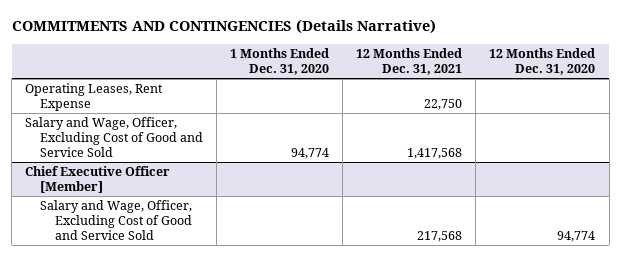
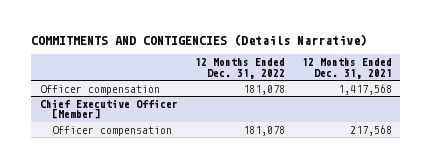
- COMMITMENTS AND CONTINGENCIES (Details Narrative)
+ COMMITMENTS AND CONTIGENCIES (Details Narrative)
- | 1 Months Ended Dec. 31, 2020 | 12 Months Ended Dec. 31, 2021 | 12 Months Ended Dec. 31, 2020
+ | 12 Months Ended Dec. 31, 2022 | 12 Months Ended Dec. 31, 2021
- Operating Leases, Rent Expense | | 22,750 |
- Salary and Wage, Officer, Excluding Cost of Good and Service Sold | 94,774 | 1,417,568 |
+ Officer compensation | 181,078 | 1,417,568
@ Chief Executive Officer [Member]
- Salary and Wage, Officer, Excluding Cost of Good and Service Sold | | 217,568 | 94,774
+ Officer compensation | 181,078 | 217,568

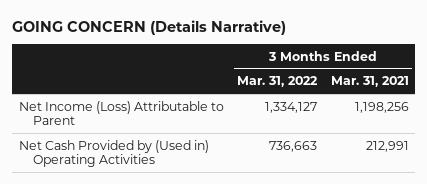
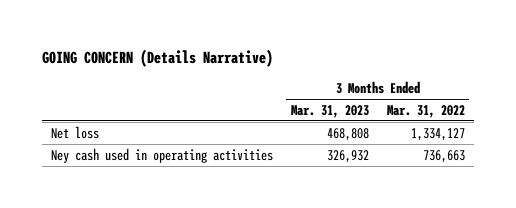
- | 3 Months Ended Mar. 31, 2022 | 3 Months Ended Mar. 31, 2021
+ | 3 Months Ended Mar. 31, 2023 | 3 Months Ended Mar. 31, 2022
- Net Income (Loss) Attributable to Parent | 1,334,127 | 1,198,256
- Net Cash Provided by (Used in) Operating Activities | 736,663 | 212,991
+ Net loss | 468,808 | 1,334,127
+ Ney cash used in operating activities | 326,932 | 736,663

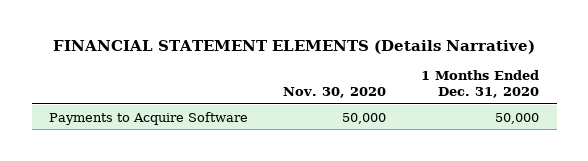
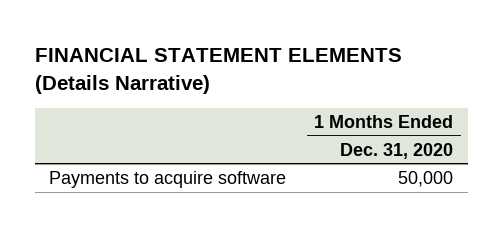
- | Nov. 30, 2020 | 1 Months Ended Dec. 31, 2020
+ | 1 Months Ended Dec. 31, 2020
- Payments to Acquire Software | 50,000 | 50,000
+ Payments to acquire software | 50,000

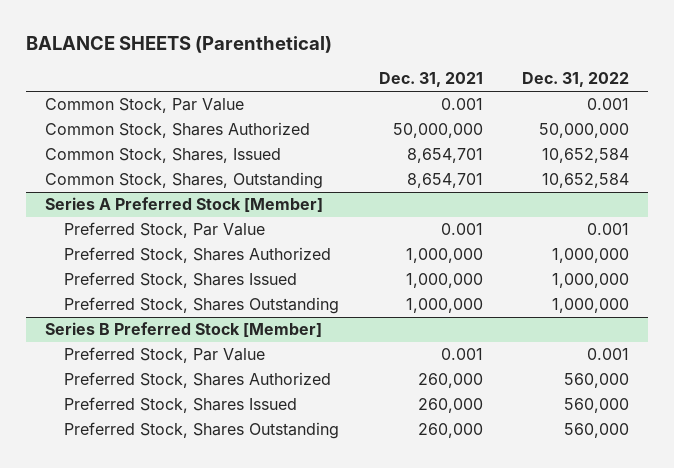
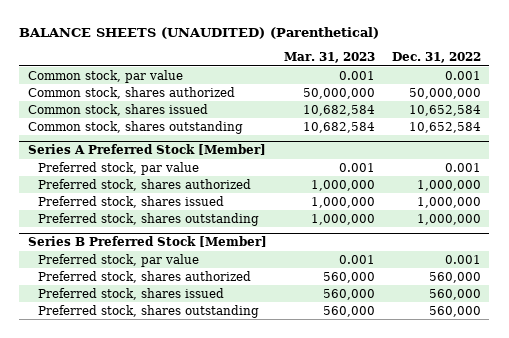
- BALANCE SHEETS (Parenthetical)
+ BALANCE SHEETS (UNAUDITED) (Parenthetical)
- | Dec. 31, 2021 | Dec. 31, 2022
+ | Mar. 31, 2023 | Dec. 31, 2022
- Common Stock, Par Value | 0.001 | 0.001
- Common Stock, Shares Authorized | 50,000,000 | 50,000,000
- Common Stock, Shares, Issued | 8,654,701 | 10,652,584
- Common Stock, Shares, Outstanding | 8,654,701 | 10,652,584
+ Common stock, par value | 0.001 | 0.001
+ Common stock, shares authorized | 50,000,000 | 50,000,000
+ Common stock, shares issued | 10,682,584 | 10,652,584
+ Common stock, shares outstanding | 10,682,584 | 10,652,584
@ Series A Preferred Stock [Member]
- Preferred Stock, Par Value | 0.001 | 0.001
- Preferred Stock, Shares Authorized | 1,000,000 | 1,000,000
- Preferred Stock, Shares Issued | 1,000,000 | 1,000,000
- Preferred Stock, Shares Outstanding | 1,000,000 | 1,000,000
+ Preferred stock, par value | 0.001 | 0.001
+ Preferred stock, shares authorized | 1,000,000 | 1,000,000
+ Preferred stock, shares issued | 1,000,000 | 1,000,000
+ Preferred stock, shares outstanding | 1,000,000 | 1,000,000
@ Series B Preferred Stock [Member]
- Preferred Stock, Par Value | 0.001 | 0.001
- Preferred Stock, Shares Authorized | 260,000 | 560,000
- Preferred Stock, Shares Issued | 260,000 | 560,000
- Preferred Stock, Shares Outstanding | 260,000 | 560,000
+ Preferred stock, par value | 0.001 | 0.001
+ Preferred stock, shares authorized | 560,000 | 560,000
+ Preferred stock, shares issued | 560,000 | 560,000
+ Preferred stock, shares outstanding | 560,000 | 560,000

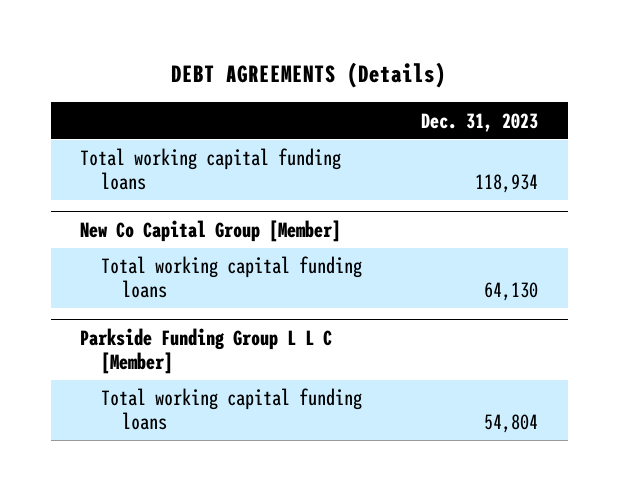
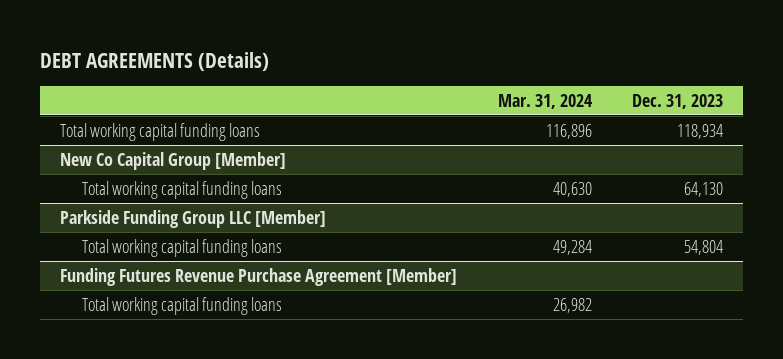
- | Dec. 31, 2023
+ | Mar. 31, 2024 | Dec. 31, 2023
- Parkside Funding Group L L C [Member]
+ Parkside Funding Group LLC [Member]
+ Funding Futures Revenue Purchase Agreement [Member]
+ Total working capital funding loans | 26,982 |

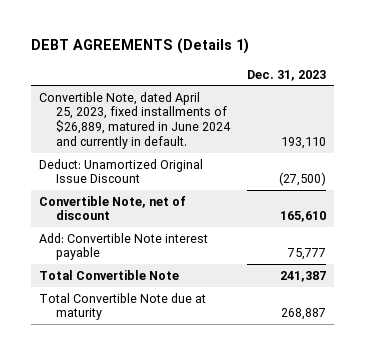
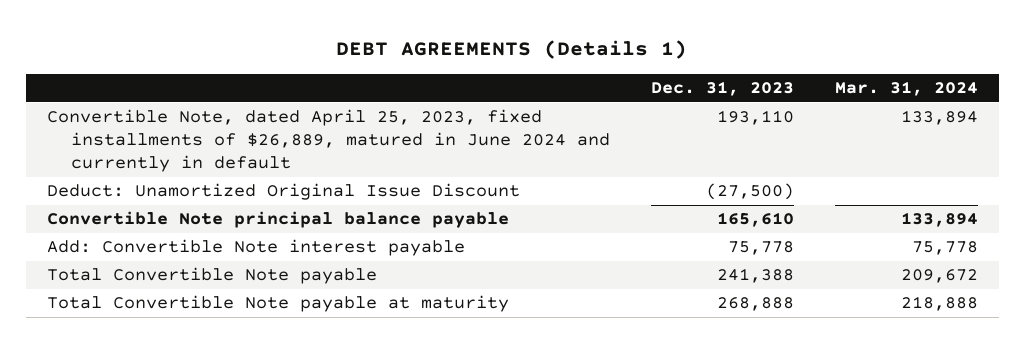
- | Dec. 31, 2023
+ | Dec. 31, 2023 | Mar. 31, 2024
- Convertible Note, dated April 25, 2023, fixed installments of $26,889, matured in June 2024 and currently in default. | 193,110
+ Convertible Note, dated April 25, 2023, fixed installments of $26,889, matured in June 2024 and currently in default | 193,110 | 133,894
- Convertible Note, net of discount | 165,610
- Add: Convertible Note interest payable | 75,777
- Total Convertible Note | 241,387
- Total Convertible Note due at maturity | 268,887
+ Convertible Note principal balance payable | 165,610 | 133,894
+ Add: Convertible Note interest payable | 75,778 | 75,778
+ Total Convertible Note payable | 241,388 | 209,672
+ Total Convertible Note payable at maturity | 268,888 | 218,888

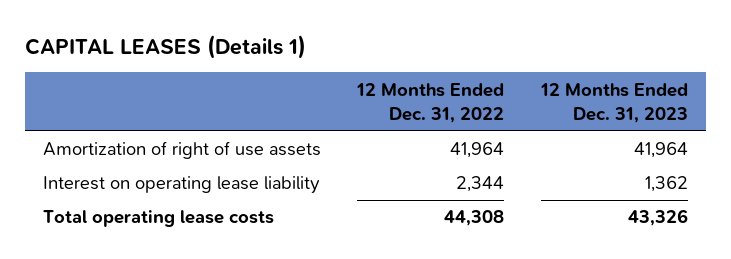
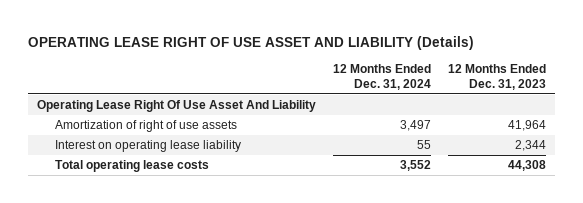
- CAPITAL LEASES (Details 1)
+ OPERATING LEASE RIGHT OF USE ASSET AND LIABILITY (Details)
- | 12 Months Ended Dec. 31, 2022 | 12 Months Ended Dec. 31, 2023
+ | 12 Months Ended Dec. 31, 2024 | 12 Months Ended Dec. 31, 2023
+ Operating Lease Right Of Use Asset And Liability
- Interest on operating lease liability | 2,344 | 1,362
- Total operating lease costs | 44,308 | 43,326
+ Interest on operating lease liability | 55 | 2,344
+ Total operating lease costs | 3,552 | 44,308

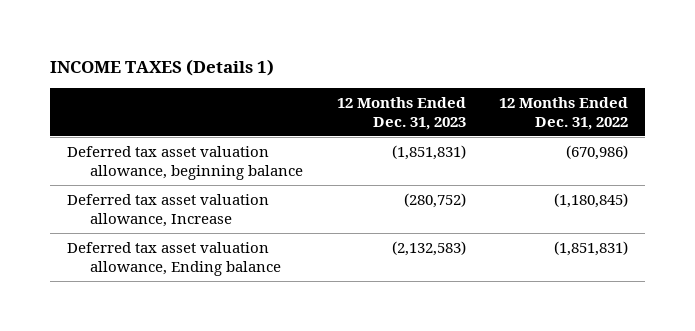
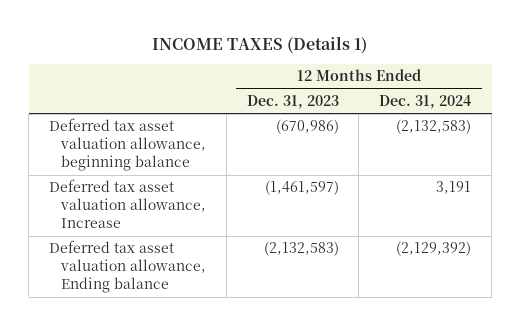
- | 12 Months Ended Dec. 31, 2023 | 12 Months Ended Dec. 31, 2022
+ | 12 Months Ended Dec. 31, 2023 | 12 Months Ended Dec. 31, 2024
- Deferred tax asset valuation allowance, beginning balance | (1,851,831) | (670,986)
- Deferred tax asset valuation allowance, Increase | (280,752) | (1,180,845)
+ Deferred tax asset valuation allowance, beginning balance | (670,986) | (2,132,583)
+ Deferred tax asset valuation allowance, Increase | (1,461,597) | 3,191

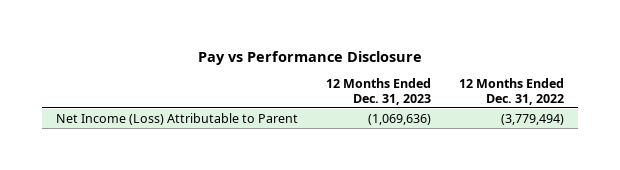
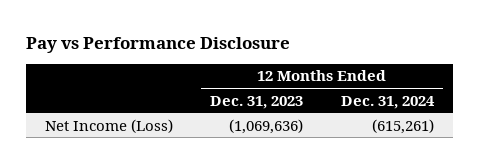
- | 12 Months Ended Dec. 31, 2023 | 12 Months Ended Dec. 31, 2022
+ | 12 Months Ended Dec. 31, 2023 | 12 Months Ended Dec. 31, 2024
- Net Income (Loss) Attributable to Parent | (1,069,636) | (3,779,494)
+ Net Income (Loss) | (1,069,636) | (615,261)

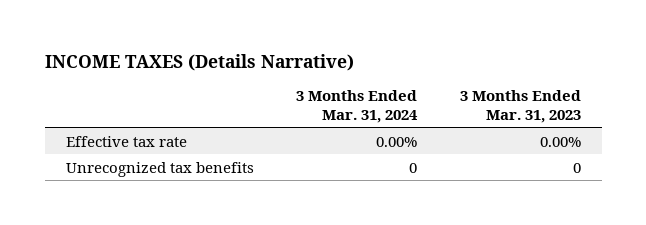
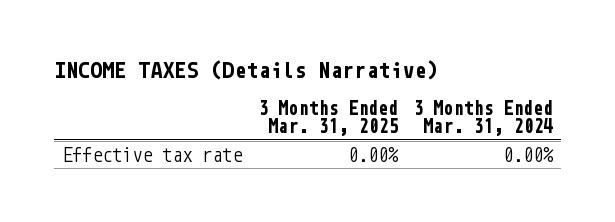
- | 3 Months Ended Mar. 31, 2024 | 3 Months Ended Mar. 31, 2023
+ | 3 Months Ended Mar. 31, 2025 | 3 Months Ended Mar. 31, 2024
- Unrecognized tax benefits | 0 | 0

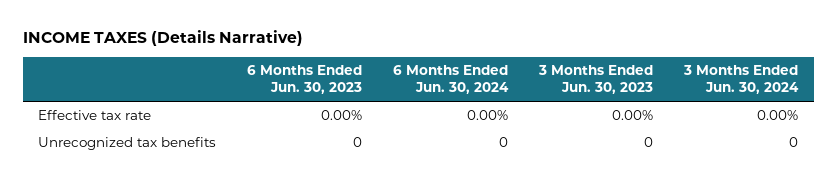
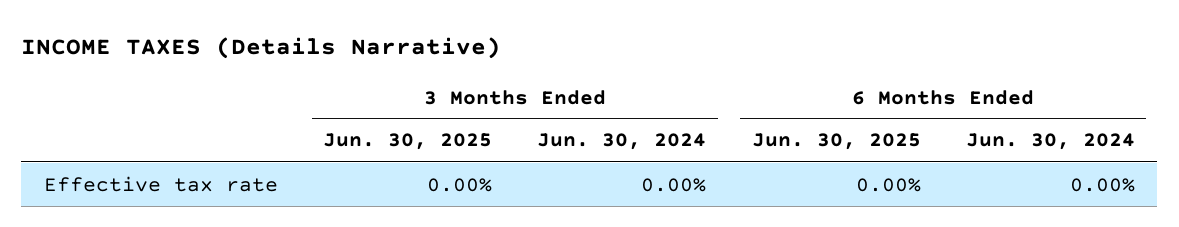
- | 6 Months Ended Jun. 30, 2023 | 6 Months Ended Jun. 30, 2024 | 3 Months Ended Jun. 30, 2023 | 3 Months Ended Jun. 30, 2024
+ | 3 Months Ended Jun. 30, 2025 | 3 Months Ended Jun. 30, 2024 | 6 Months Ended Jun. 30, 2025 | 6 Months Ended Jun. 30, 2024
- Unrecognized tax benefits | 0 | 0 | 0 | 0

